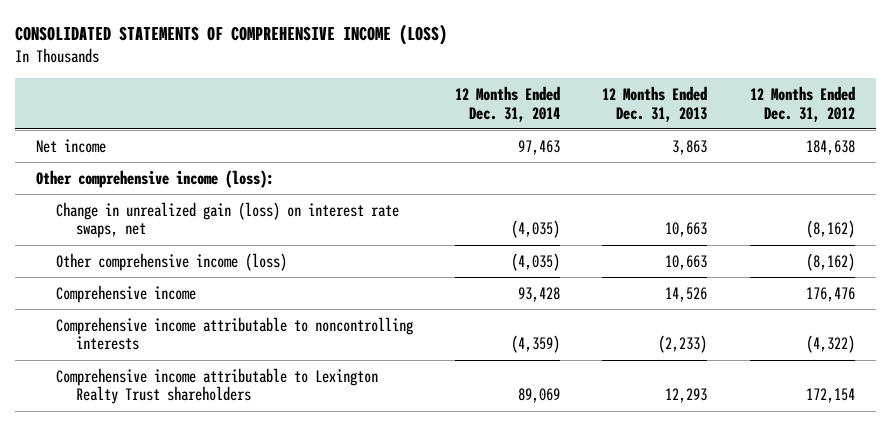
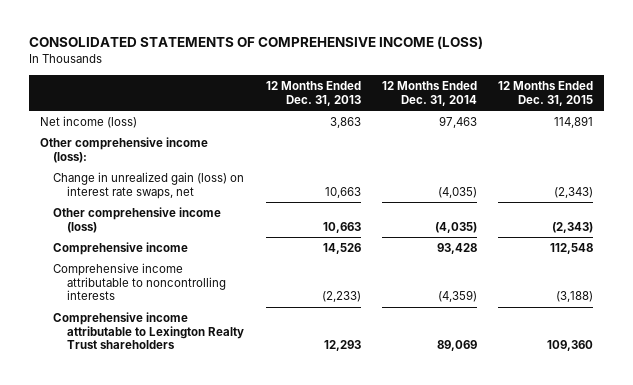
- | 12 Months Ended Dec. 31, 2014 | 12 Months Ended Dec. 31, 2013 | 12 Months Ended Dec. 31, 2012
+ | 12 Months Ended Dec. 31, 2013 | 12 Months Ended Dec. 31, 2014 | 12 Months Ended Dec. 31, 2015
- Net income | 97,463 | 3,863 | 184,638
+ Net income (loss) | 3,863 | 97,463 | 114,891

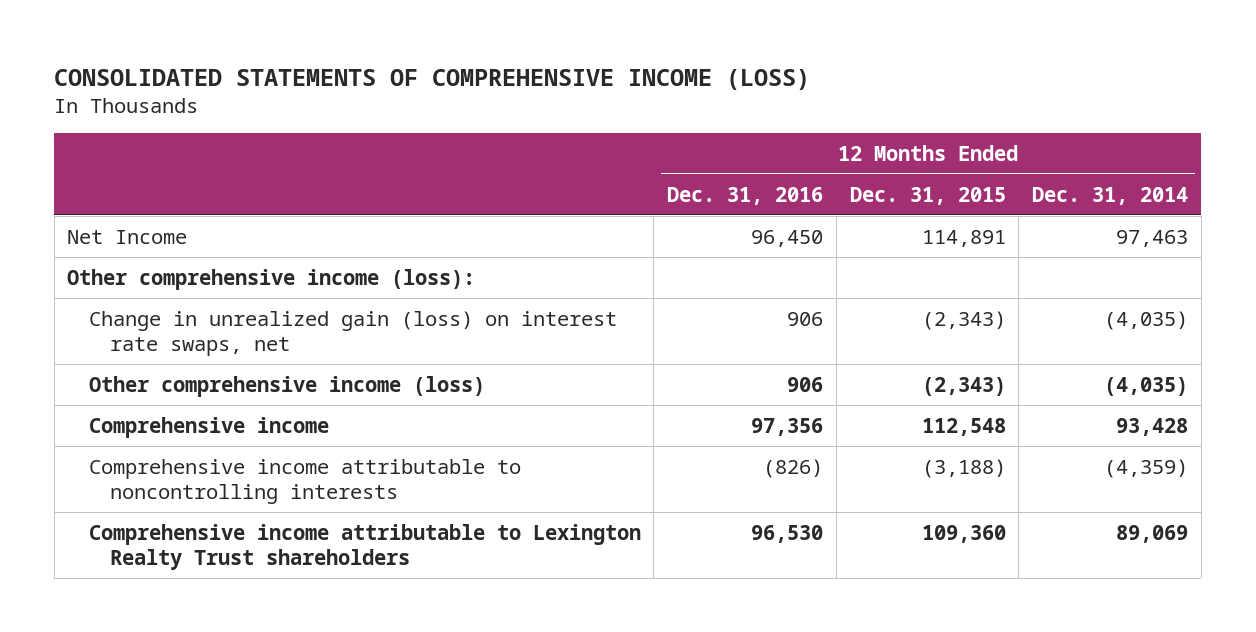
- | 12 Months Ended Dec. 31, 2013 | 12 Months Ended Dec. 31, 2014 | 12 Months Ended Dec. 31, 2015
+ | 12 Months Ended Dec. 31, 2016 | 12 Months Ended Dec. 31, 2015 | 12 Months Ended Dec. 31, 2014
- Net income (loss) | 3,863 | 97,463 | 114,891
+ Net Income | 96,450 | 114,891 | 97,463

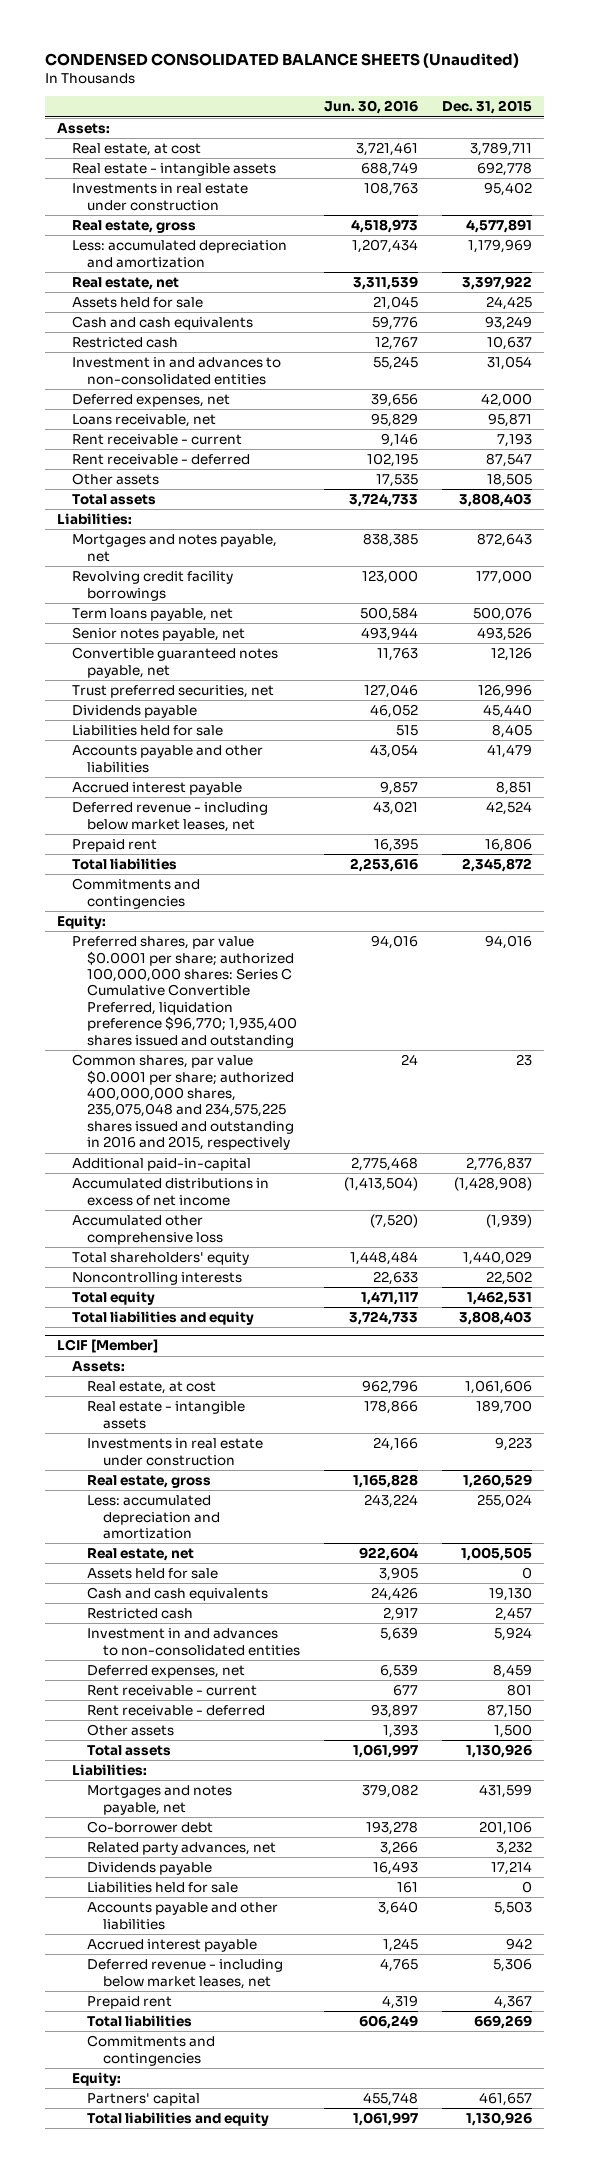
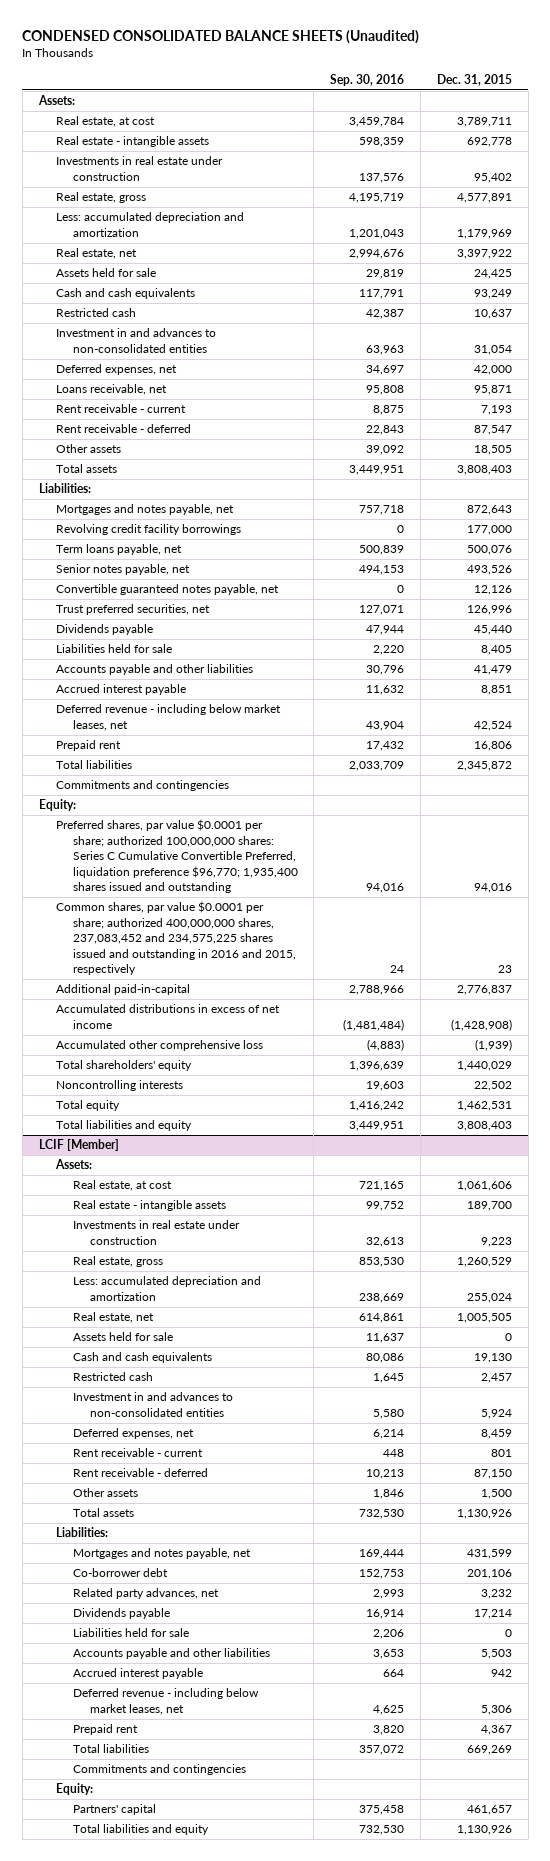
- | Jun. 30, 2016 | Dec. 31, 2015
+ | Sep. 30, 2016 | Dec. 31, 2015
- Common shares, par value $0.0001 per share; authorized 400,000,000 shares, 235,075,048 and 234,575,225 shares issued and outstanding in 2016 and 2015, respectively | 24 | 23
+ Common shares, par value $0.0001 per share; authorized 400,000,000 shares, 237,083,452 and 234,575,225 shares issued and outstanding in 2016 and 2015, respectively | 24 | 23

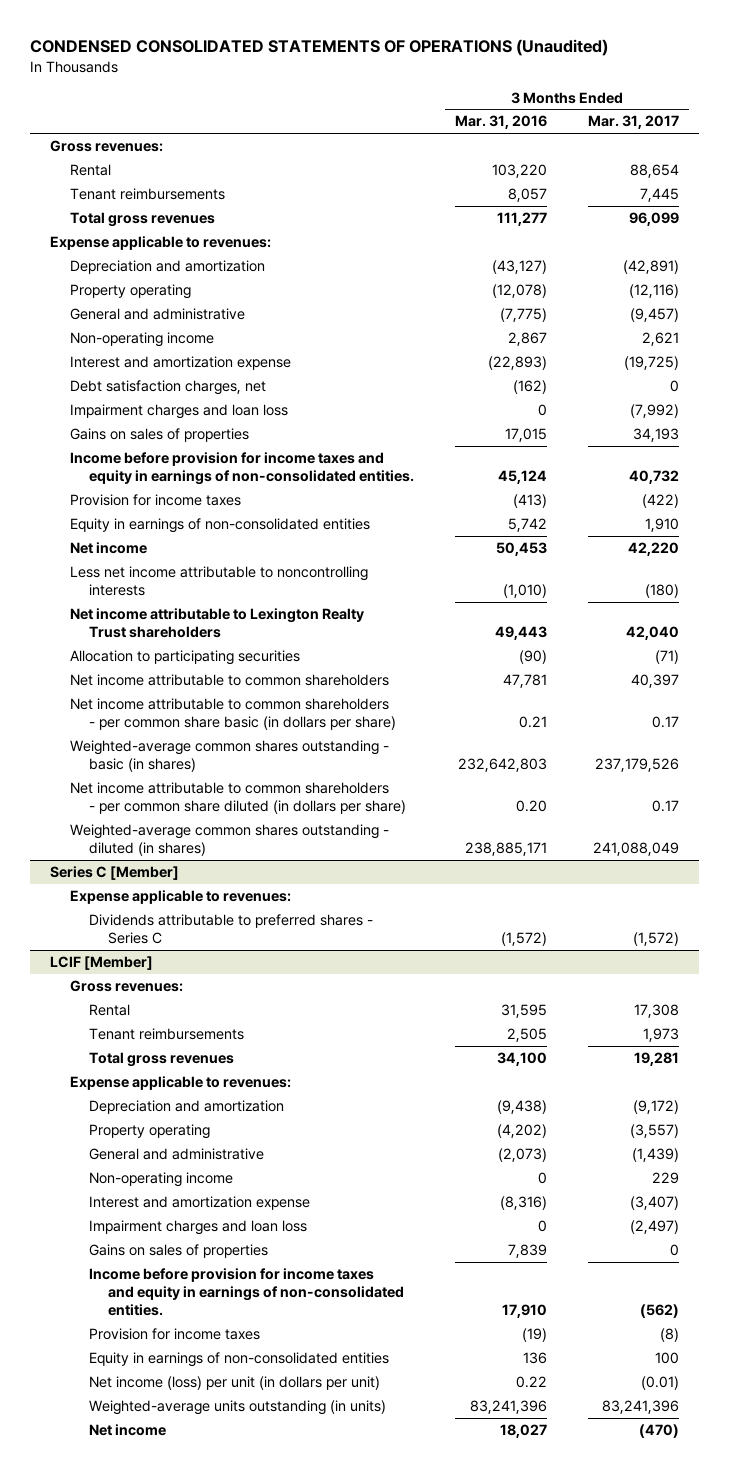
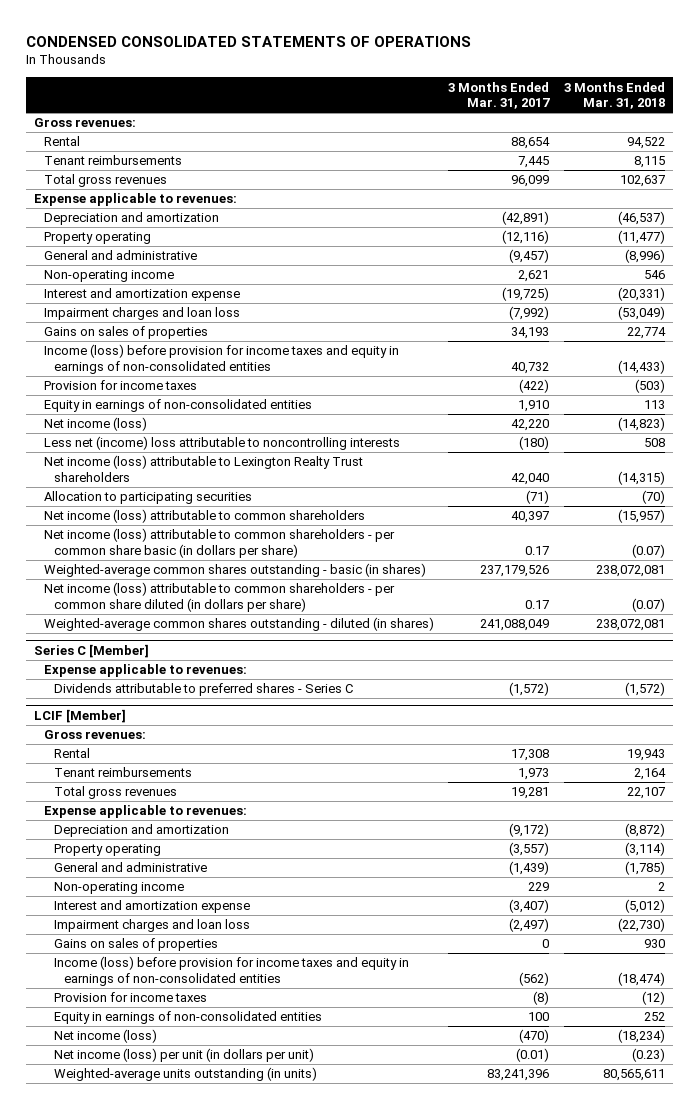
- CONDENSED CONSOLIDATED STATEMENTS OF OPERATIONS (Unaudited)
+ CONDENSED CONSOLIDATED STATEMENTS OF OPERATIONS
- | 3 Months Ended Mar. 31, 2016 | 3 Months Ended Mar. 31, 2017
+ | 3 Months Ended Mar. 31, 2017 | 3 Months Ended Mar. 31, 2018
- Debt satisfaction charges, net | (162) | 0
- Income before provision for income taxes and equity in earnings of non-consolidated entities. | 45,124 | 40,732
+ Income (loss) before provision for income taxes and equity in earnings of non-consolidated entities | 40,732 | (14,433)
- Net income | 50,453 | 42,220
- Less net income attributable to noncontrolling interests | (1,010) | (180)
- Net income attributable to Lexington Realty Trust shareholders | 49,443 | 42,040
+ Net income (loss) | 42,220 | (14,823)
+ Less net (income) loss attributable to noncontrolling interests | (180) | 508
+ Net income (loss) attributable to Lexington Realty Trust shareholders | 42,040 | (14,315)
- Net income attributable to common shareholders | 47,781 | 40,397
- Net income attributable to common shareholders - per common share basic (in dollars per share) | 0.21 | 0.17
+ Net income (loss) attributable to common shareholders | 40,397 | (15,957)
+ Net income (loss) attributable to common shareholders - per common share basic (in dollars per share) | 0.17 | (0.07)
- Net income attributable to common shareholders - per common share diluted (in dollars per share) | 0.20 | 0.17
+ Net income (loss) attributable to common shareholders - per common share diluted (in dollars per share) | 0.17 | (0.07)
@ LCIF [Member]
- Income before provision for income taxes and equity in earnings of non-consolidated entities. | 17,910 | (562)
+ Income (loss) before provision for income taxes and equity in earnings of non-consolidated entities | (562) | (18,474)
+ Net income (loss) | (470) | (18,234)
- Net income | 18,027 | (470)

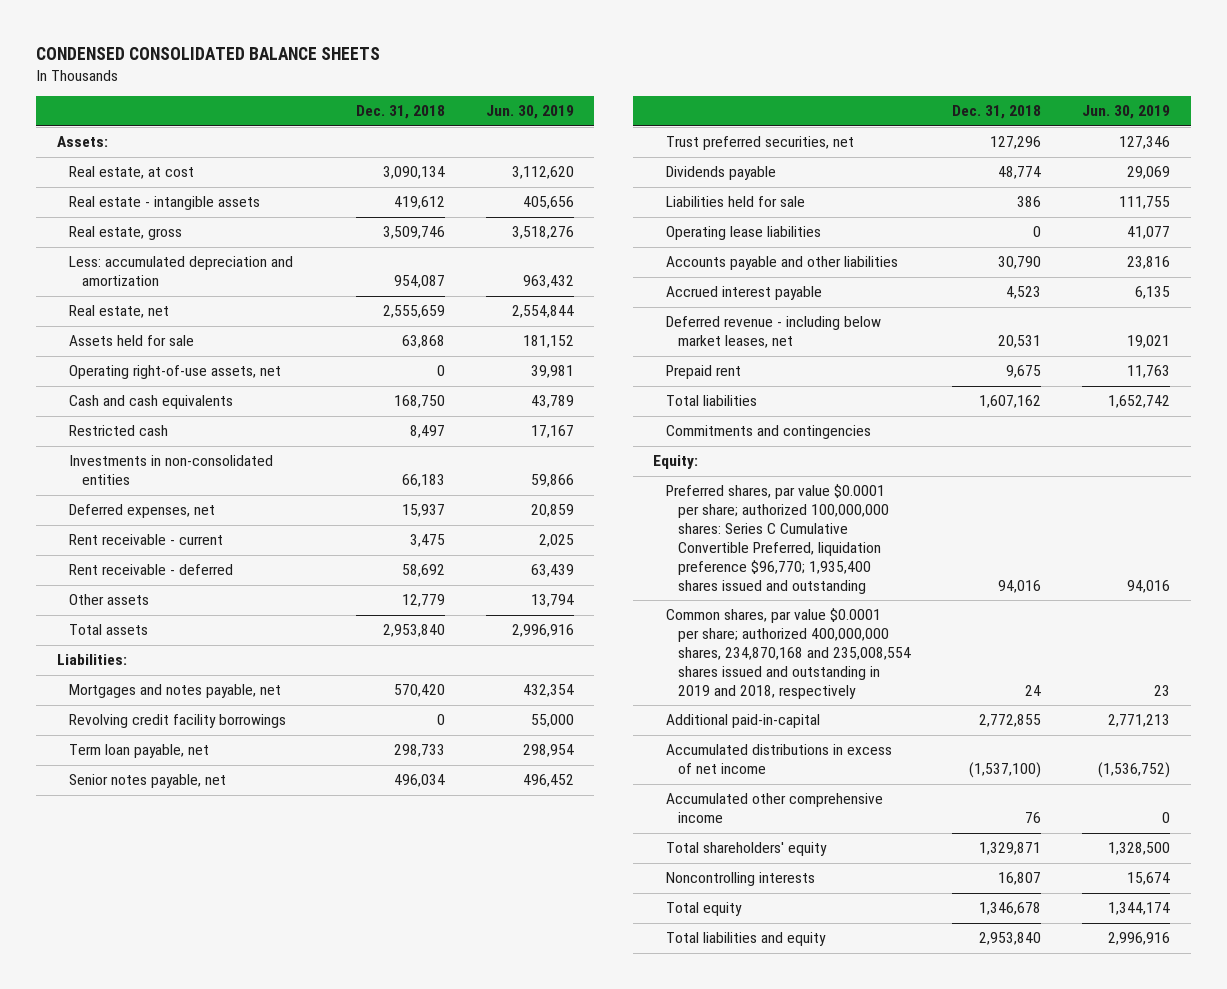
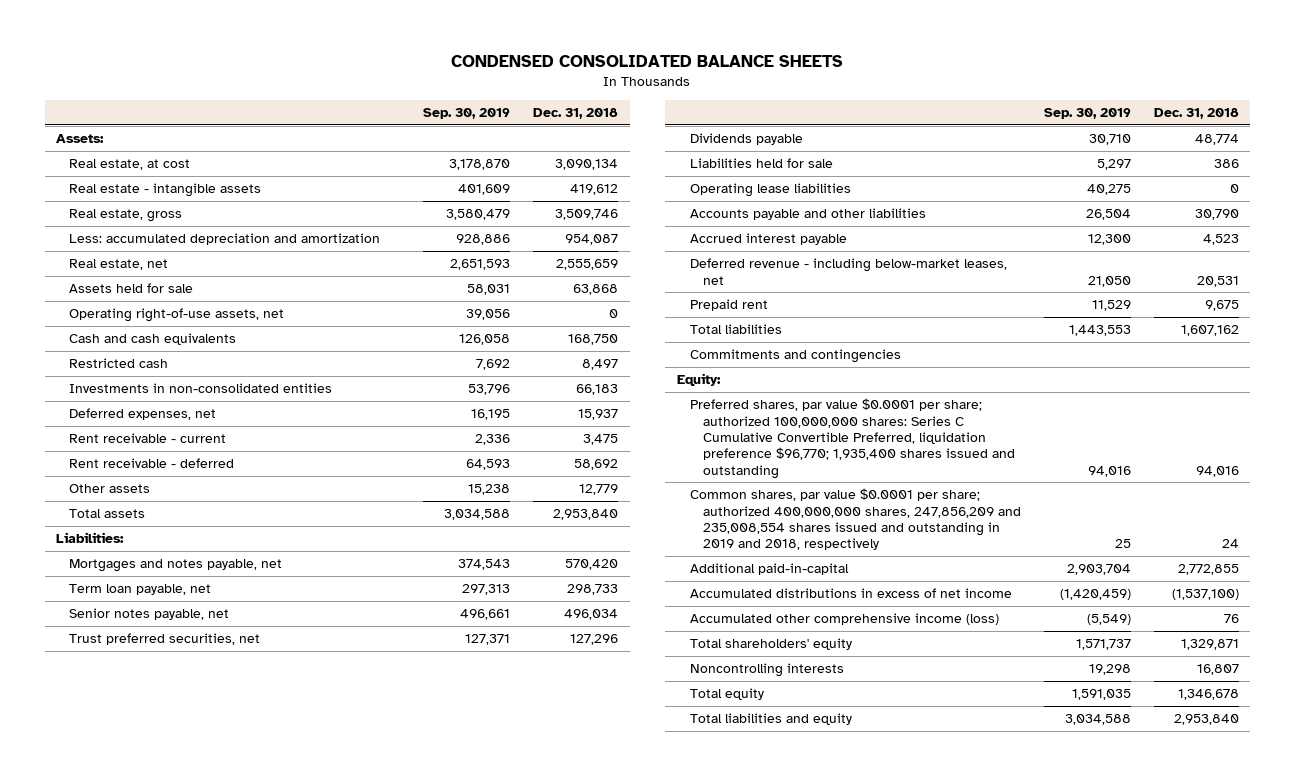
- | Dec. 31, 2018 | Jun. 30, 2019
+ | Sep. 30, 2019 | Dec. 31, 2018
- Revolving credit facility borrowings | 0 | 55,000
- Deferred revenue - including below market leases, net | 20,531 | 19,021
+ Deferred revenue - including below-market leases, net | 21,050 | 20,531
- Common shares, par value $0.0001 per share; authorized 400,000,000 shares, 234,870,168 and 235,008,554 shares issued and outstanding in 2019 and 2018, respectively | 24 | 23
+ Common shares, par value $0.0001 per share; authorized 400,000,000 shares, 247,856,209 and 235,008,554 shares issued and outstanding in 2019 and 2018, respectively | 25 | 24
- Accumulated other comprehensive income | 76 | 0
+ Accumulated other comprehensive income (loss) | (5,549) | 76

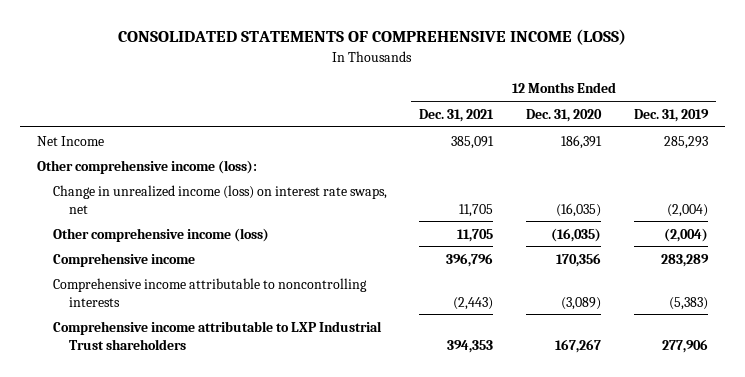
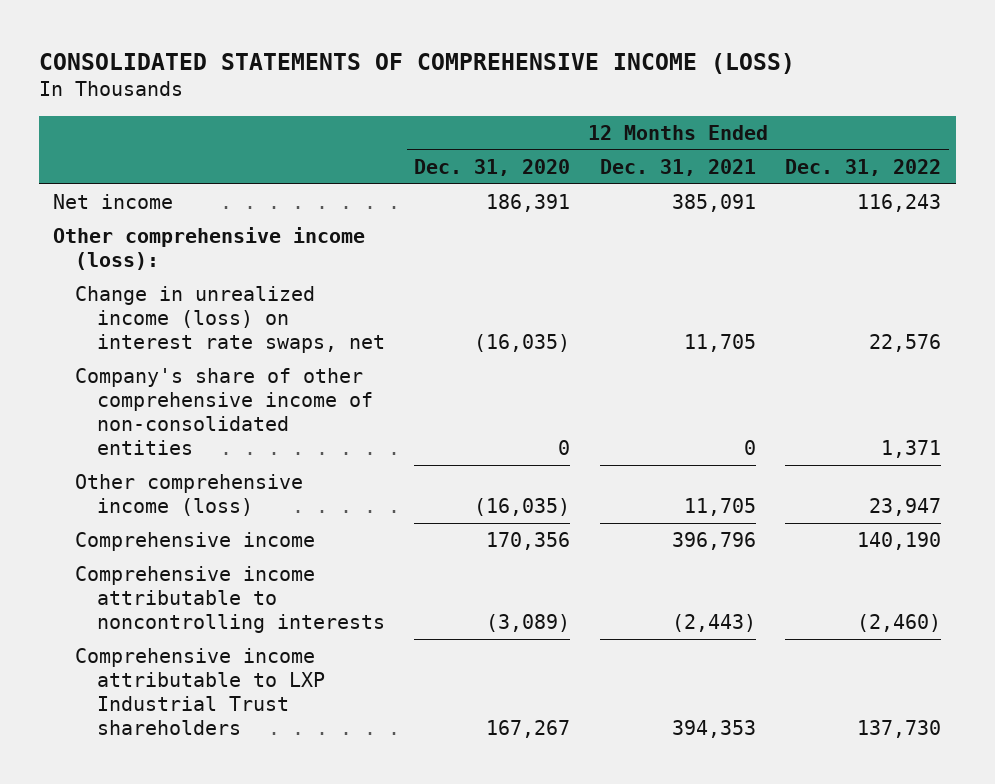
- | 12 Months Ended Dec. 31, 2021 | 12 Months Ended Dec. 31, 2020 | 12 Months Ended Dec. 31, 2019
+ | 12 Months Ended Dec. 31, 2020 | 12 Months Ended Dec. 31, 2021 | 12 Months Ended Dec. 31, 2022
- Net Income | 385,091 | 186,391 | 285,293
+ Net income | 186,391 | 385,091 | 116,243
+ Company's share of other comprehensive income of non-consolidated entities | 0 | 0 | 1,371

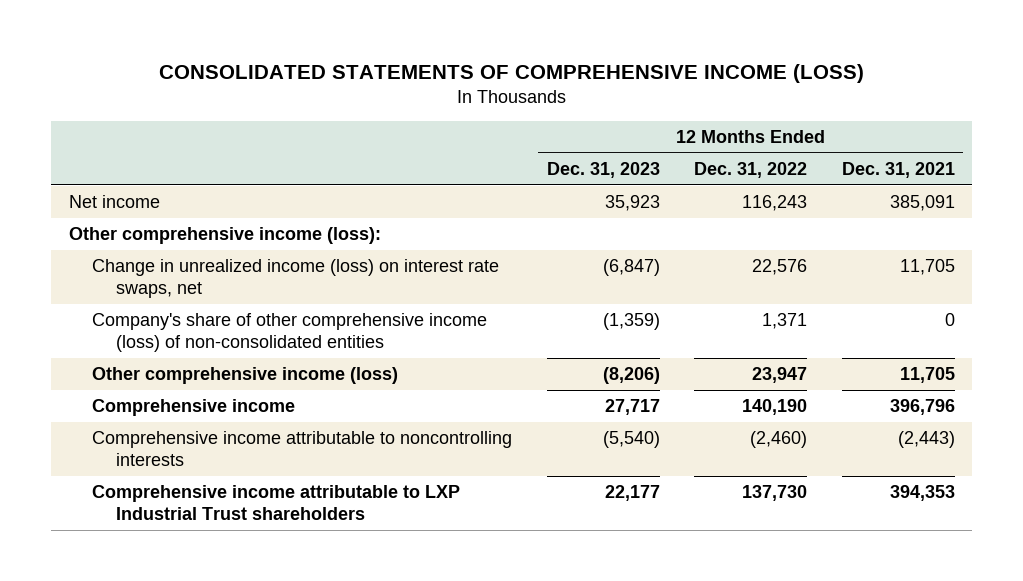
- | 12 Months Ended Dec. 31, 2020 | 12 Months Ended Dec. 31, 2021 | 12 Months Ended Dec. 31, 2022
+ | 12 Months Ended Dec. 31, 2023 | 12 Months Ended Dec. 31, 2022 | 12 Months Ended Dec. 31, 2021
- Company's share of other comprehensive income of non-consolidated entities | 0 | 0 | 1,371
+ Company's share of other comprehensive income (loss) of non-consolidated entities | (1,359) | 1,371 | 0

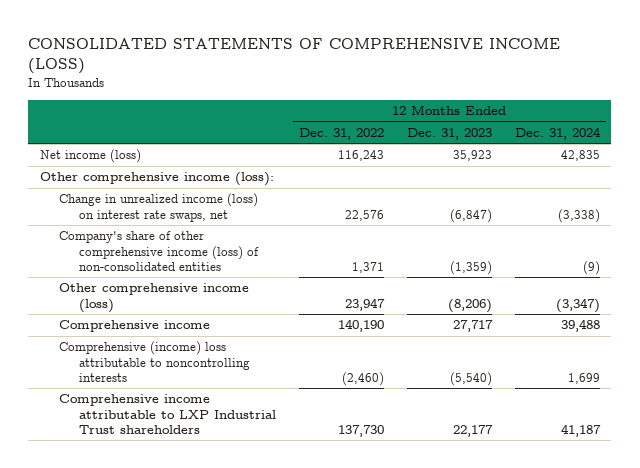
- | 12 Months Ended Dec. 31, 2023 | 12 Months Ended Dec. 31, 2022 | 12 Months Ended Dec. 31, 2021
+ | 12 Months Ended Dec. 31, 2022 | 12 Months Ended Dec. 31, 2023 | 12 Months Ended Dec. 31, 2024
- Net income | 35,923 | 116,243 | 385,091
+ Net income (loss) | 116,243 | 35,923 | 42,835
- Comprehensive income attributable to noncontrolling interests | (5,540) | (2,460) | (2,443)
+ Comprehensive (income) loss attributable to noncontrolling interests | (2,460) | (5,540) | 1,699

